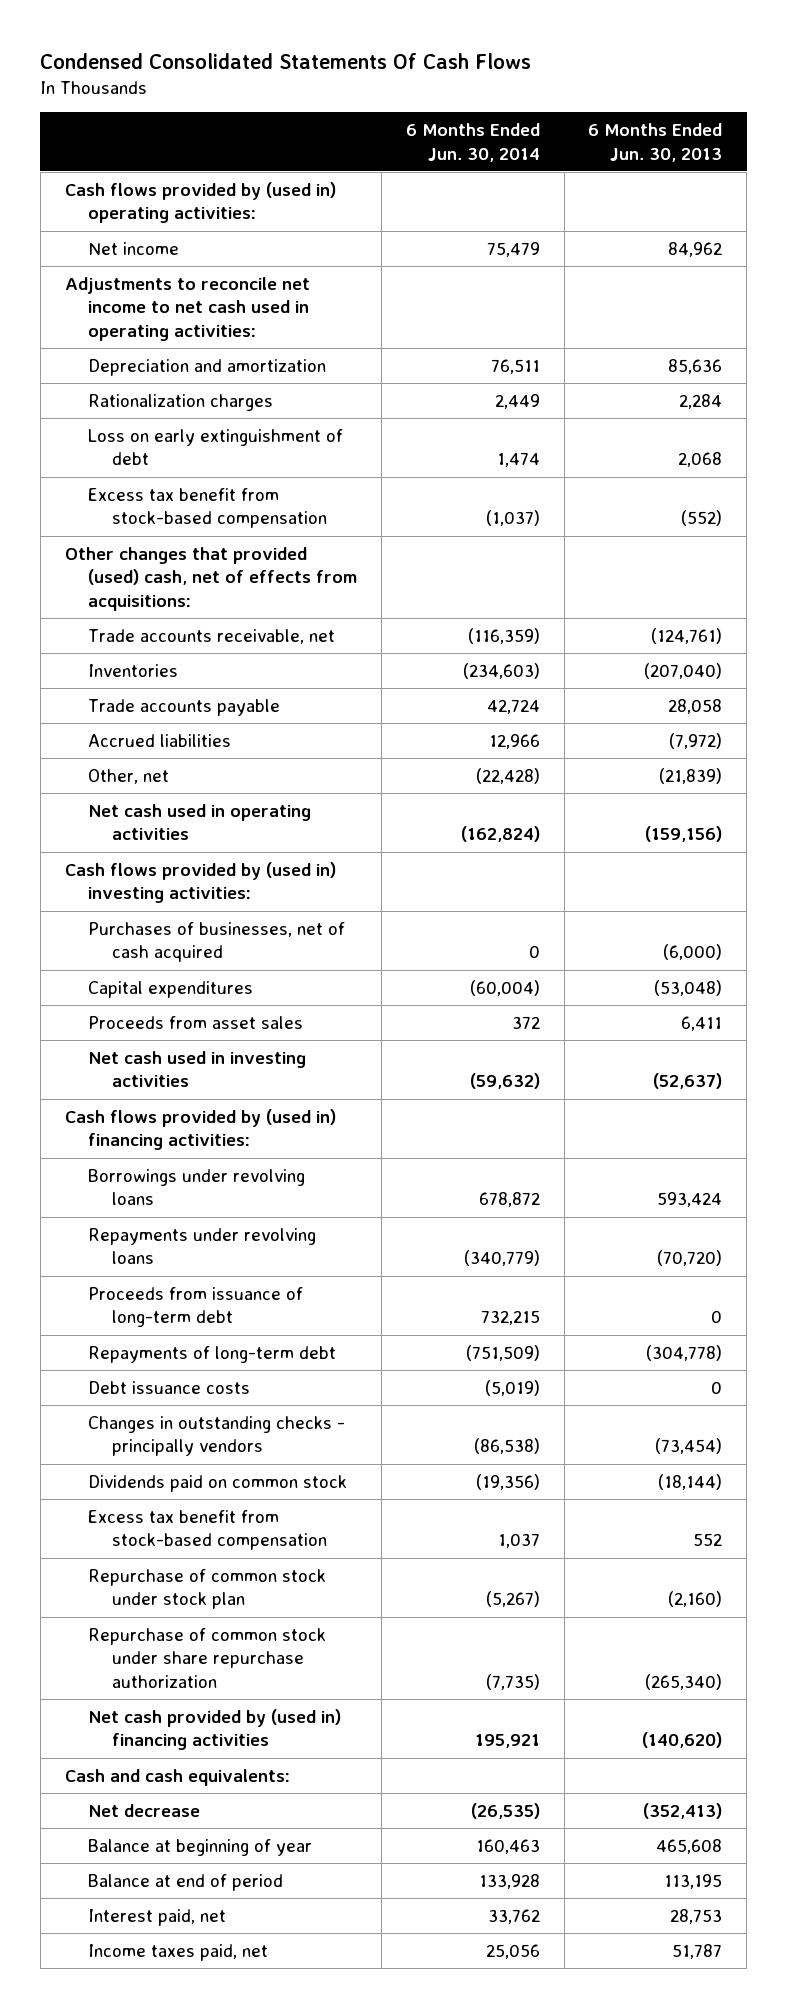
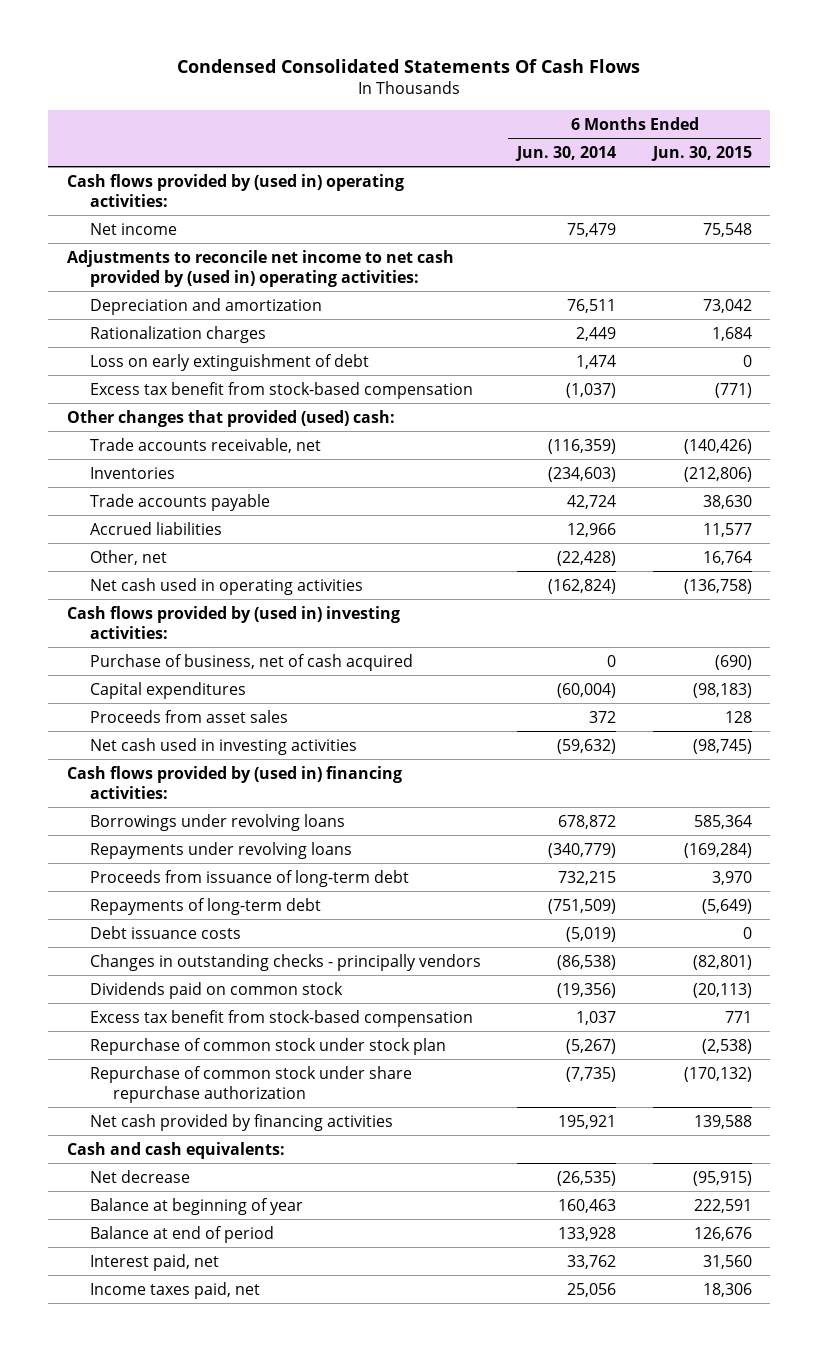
- | 6 Months Ended Jun. 30, 2014 | 6 Months Ended Jun. 30, 2013
+ | 6 Months Ended Jun. 30, 2014 | 6 Months Ended Jun. 30, 2015
- Adjustments to reconcile net income to net cash used in operating activities:
+ Adjustments to reconcile net income to net cash provided by (used in) operating activities:
- Other changes that provided (used) cash, net of effects from acquisitions:
+ Other changes that provided (used) cash:
- Purchases of businesses, net of cash acquired | 0 | (6,000)
+ Purchase of business, net of cash acquired | 0 | (690)
- Net cash provided by (used in) financing activities | 195,921 | (140,620)
+ Net cash provided by financing activities | 195,921 | 139,588

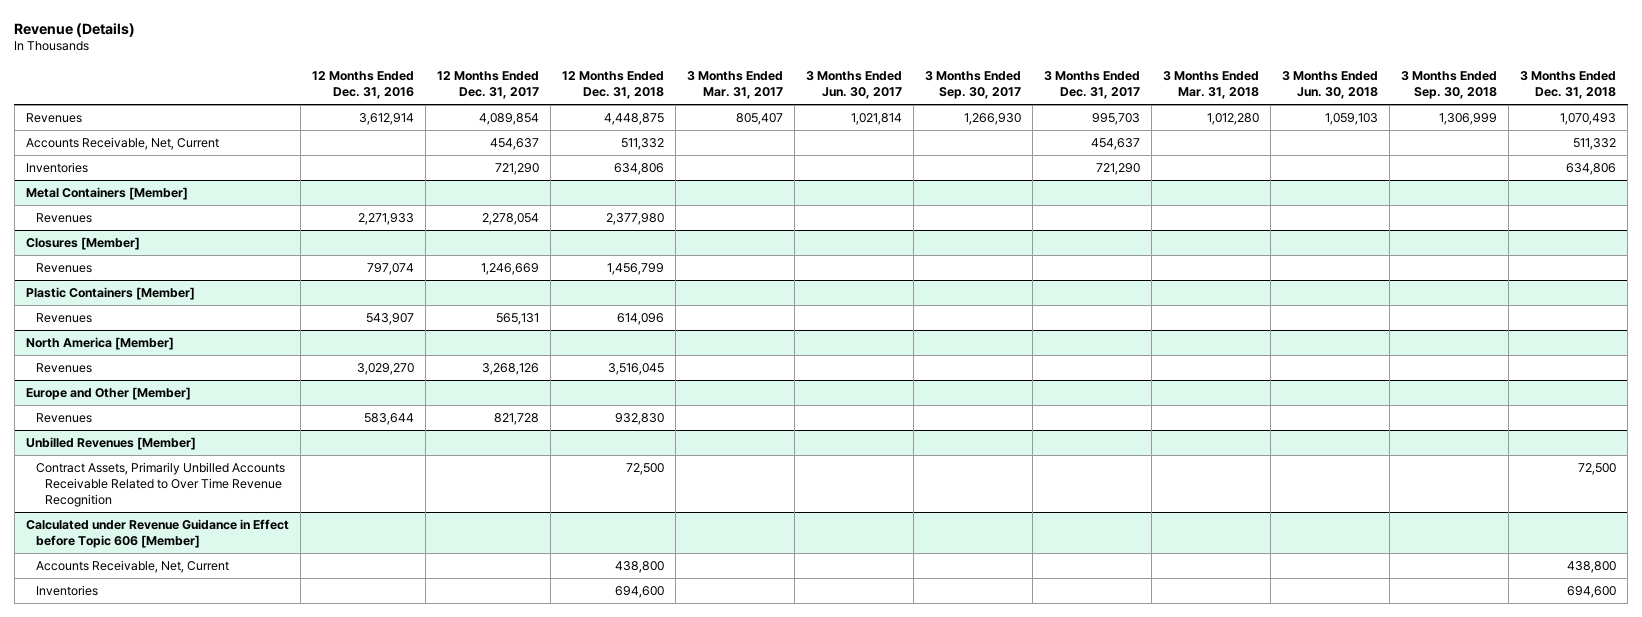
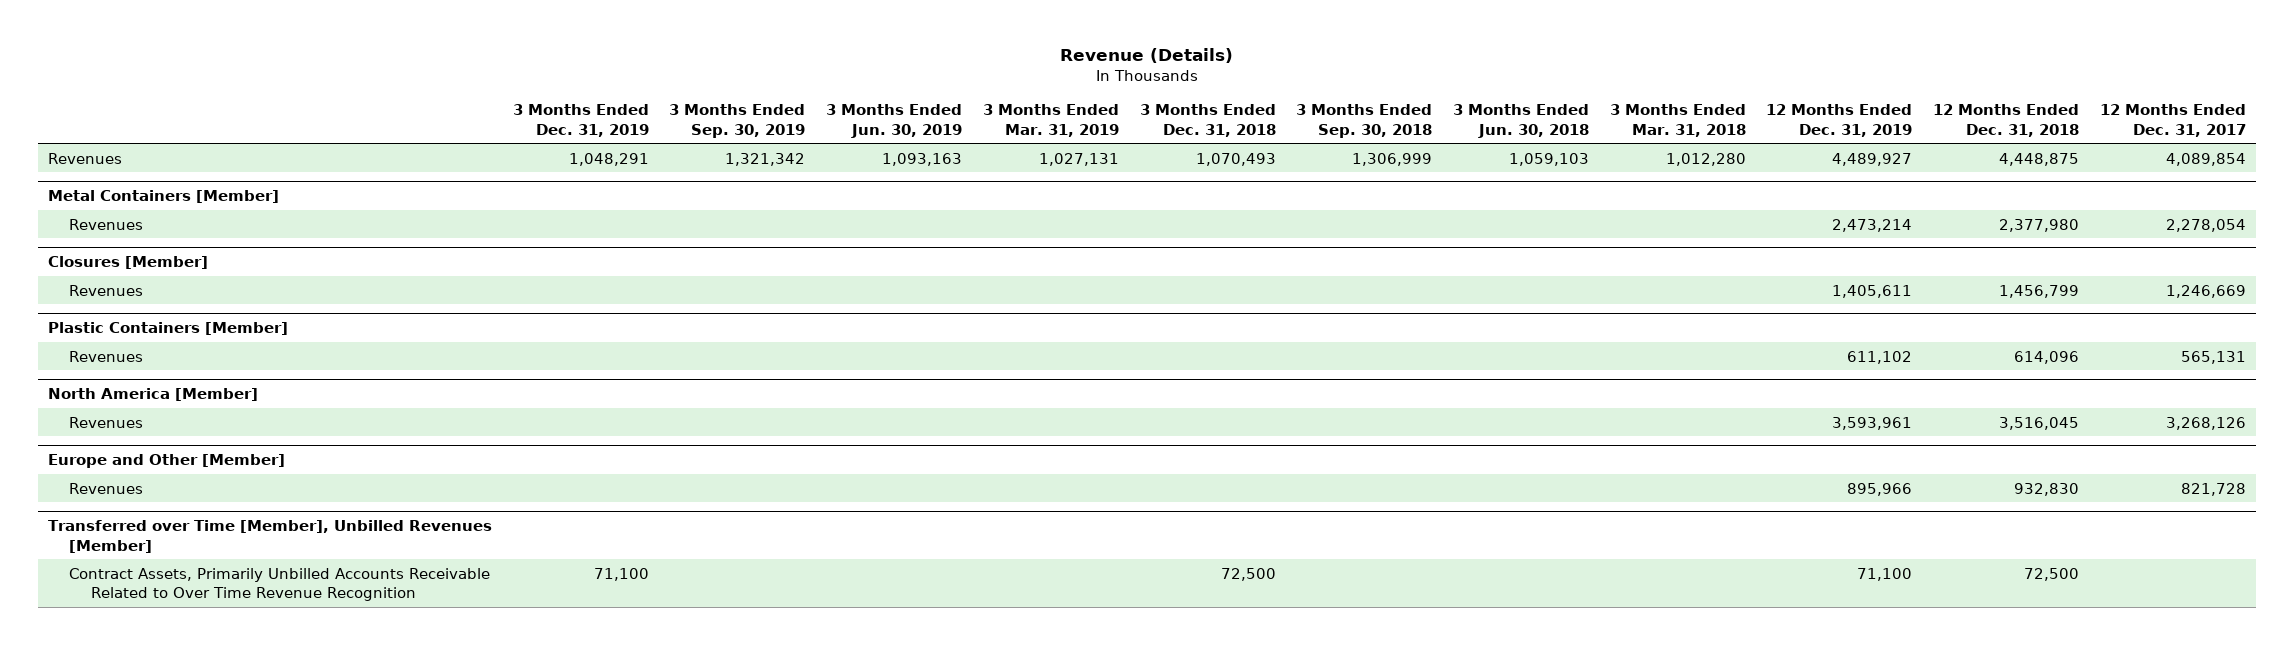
- | 12 Months Ended Dec. 31, 2016 | 12 Months Ended Dec. 31, 2017 | 12 Months Ended Dec. 31, 2018 | 3 Months Ended Mar. 31, 2017 | 3 Months Ended Jun. 30, 2017 | 3 Months Ended Sep. 30, 2017 | 3 Months Ended Dec. 31, 2017 | 3 Months Ended Mar. 31, 2018 | 3 Months Ended Jun. 30, 2018 | 3 Months Ended Sep. 30, 2018 | 3 Months Ended Dec. 31, 2018
+ | 3 Months Ended Dec. 31, 2019 | 3 Months Ended Sep. 30, 2019 | 3 Months Ended Jun. 30, 2019 | 3 Months Ended Mar. 31, 2019 | 3 Months Ended Dec. 31, 2018 | 3 Months Ended Sep. 30, 2018 | 3 Months Ended Jun. 30, 2018 | 3 Months Ended Mar. 31, 2018 | 12 Months Ended Dec. 31, 2019 | 12 Months Ended Dec. 31, 2018 | 12 Months Ended Dec. 31, 2017
- Accounts Receivable, Net, Current | | 454,637 | 511,332 | | | | 454,637 | | | | 511,332
- Inventories | | 721,290 | 634,806 | | | | 721,290 | | | | 634,806
- Unbilled Revenues [Member]
+ Transferred over Time [Member], Unbilled Revenues [Member]
- Calculated under Revenue Guidance in Effect before Topic 606 [Member]
- Accounts Receivable, Net, Current | | | 438,800 | | | | | | | | 438,800
- Inventories | | | 694,600 | | | | | | | | 694,600

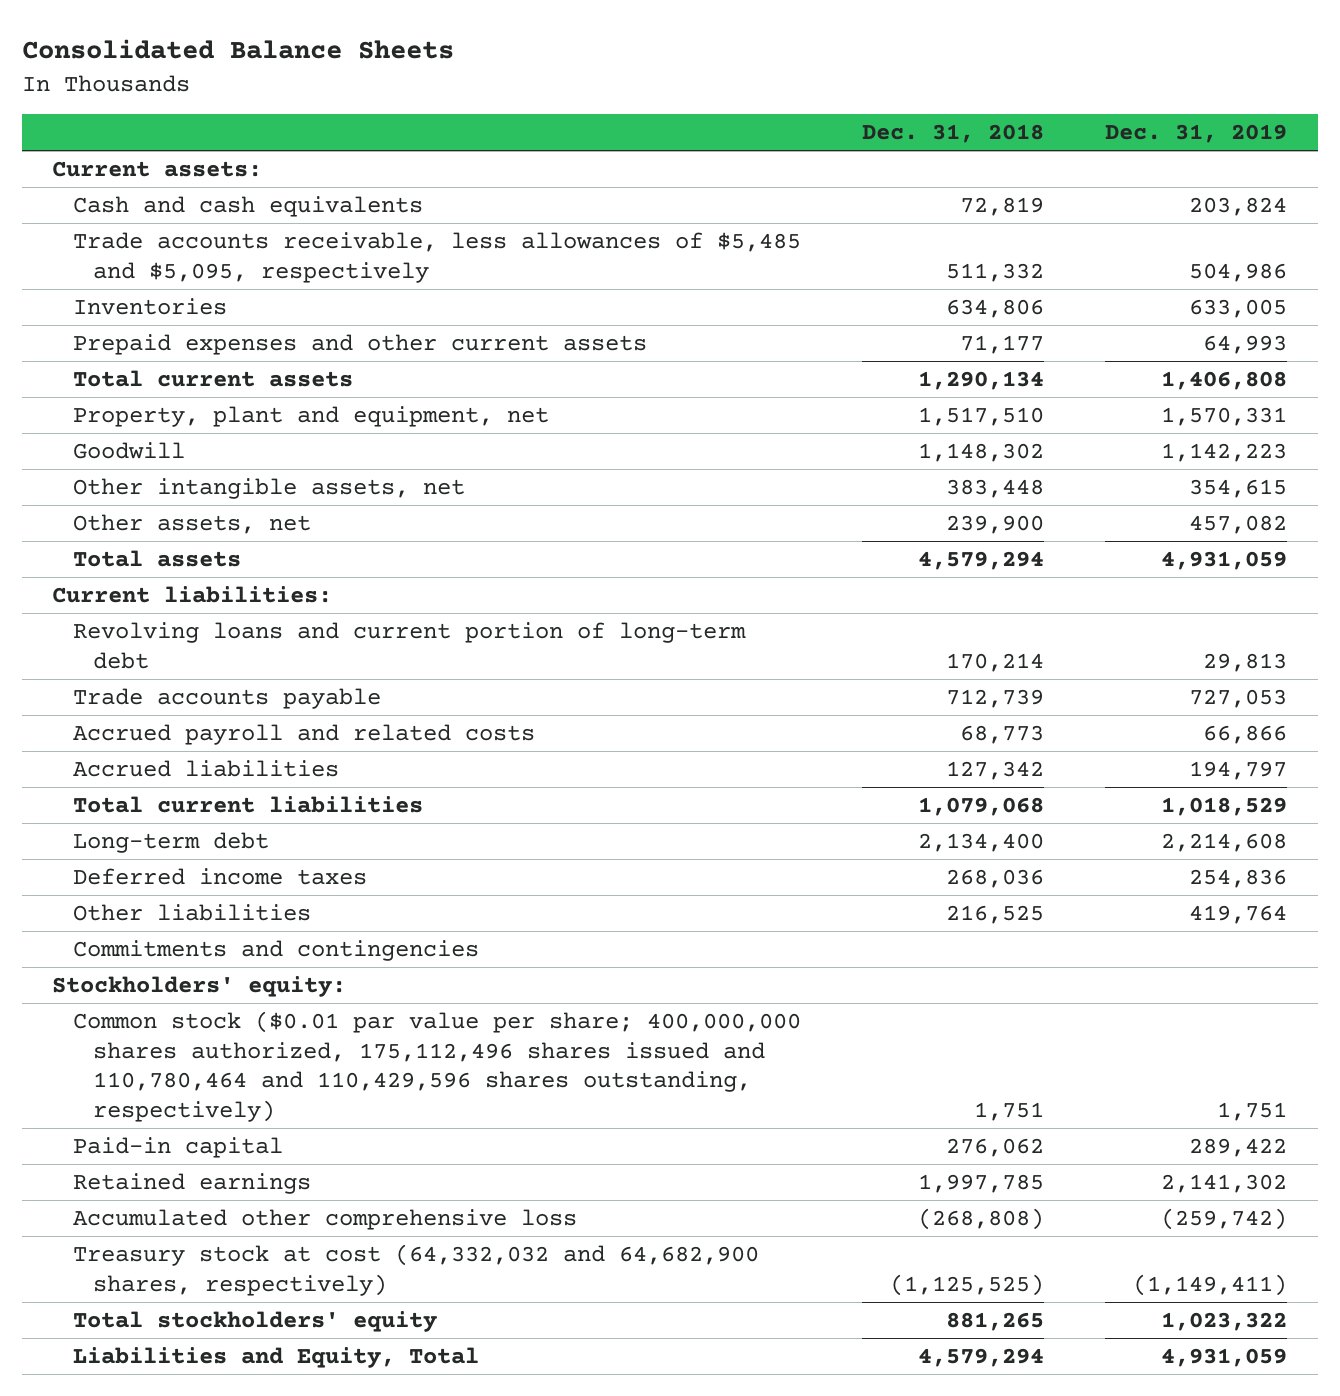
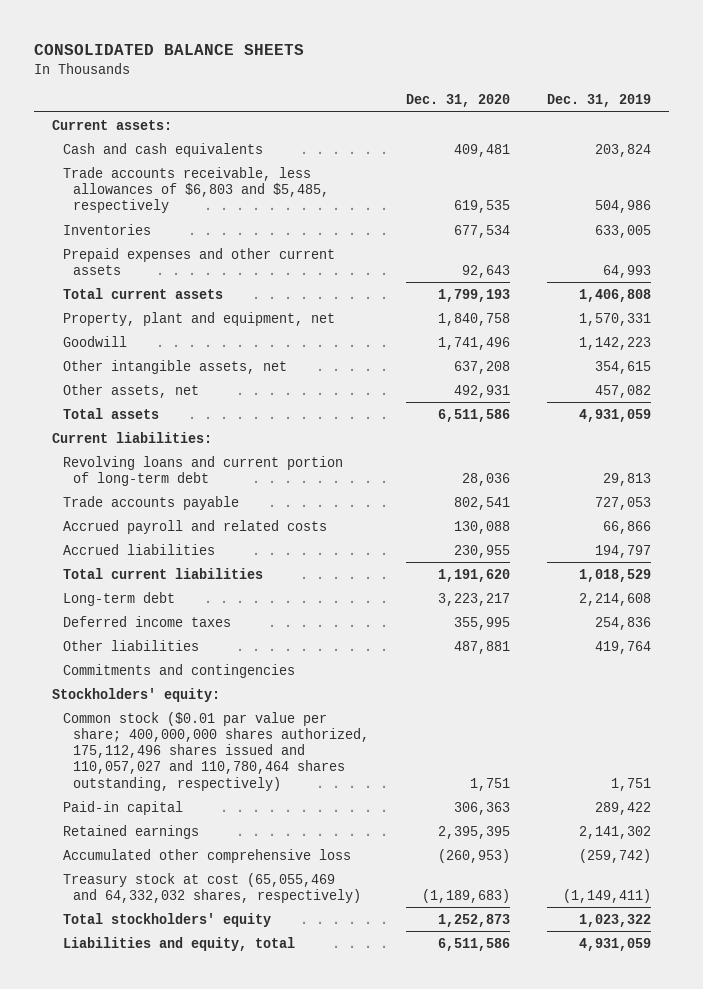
- Consolidated Balance Sheets
+ CONSOLIDATED BALANCE SHEETS
- | Dec. 31, 2018 | Dec. 31, 2019
+ | Dec. 31, 2020 | Dec. 31, 2019
- Trade accounts receivable, less allowances of $5,485 and $5,095, respectively | 511,332 | 504,986
+ Trade accounts receivable, less allowances of $6,803 and $5,485, respectively | 619,535 | 504,986
- Common stock ($0.01 par value per share; 400,000,000 shares authorized, 175,112,496 shares issued and 110,780,464 and 110,429,596 shares outstanding, respectively) | 1,751 | 1,751
+ Common stock ($0.01 par value per share; 400,000,000 shares authorized, 175,112,496 shares issued and 110,057,027 and 110,780,464 shares outstanding, respectively) | 1,751 | 1,751
- Treasury stock at cost (64,332,032 and 64,682,900 shares, respectively) | (1,125,525) | (1,149,411)
+ Treasury stock at cost (65,055,469 and 64,332,032 shares, respectively) | (1,189,683) | (1,149,411)
- Liabilities and Equity, Total | 4,579,294 | 4,931,059
+ Liabilities and equity, total | 6,511,586 | 4,931,059

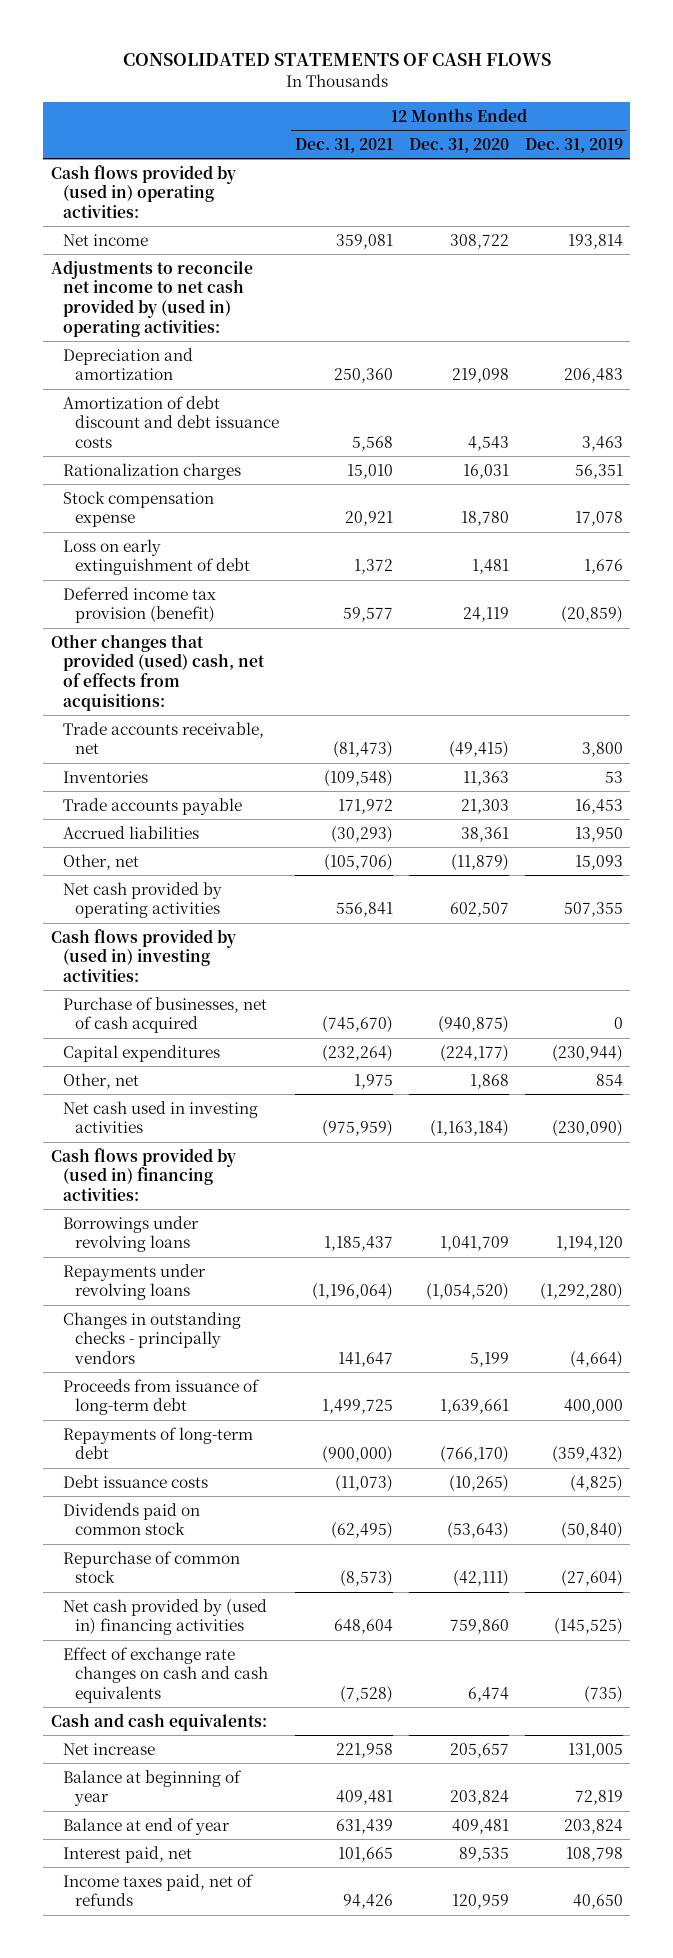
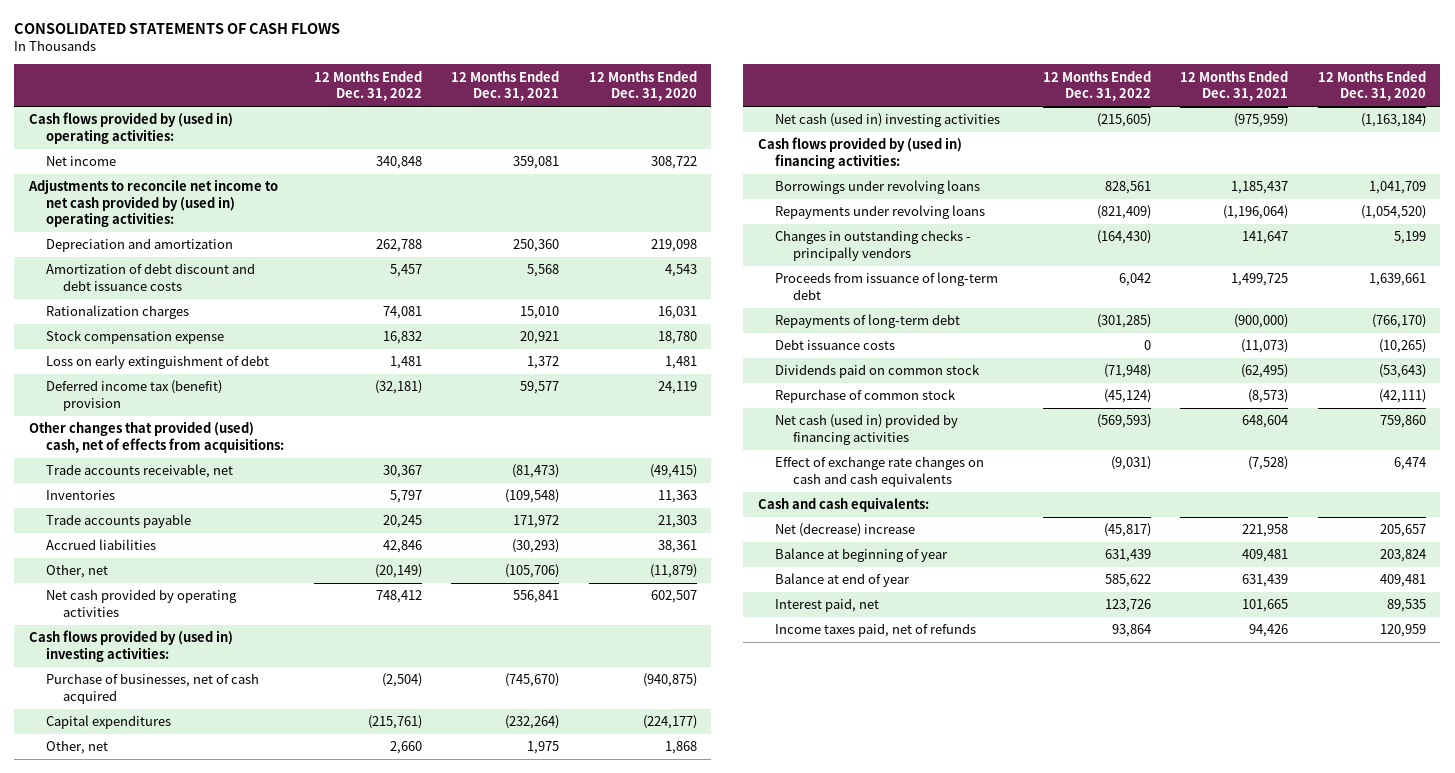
- | 12 Months Ended Dec. 31, 2021 | 12 Months Ended Dec. 31, 2020 | 12 Months Ended Dec. 31, 2019
+ | 12 Months Ended Dec. 31, 2022 | 12 Months Ended Dec. 31, 2021 | 12 Months Ended Dec. 31, 2020
- Deferred income tax provision (benefit) | 59,577 | 24,119 | (20,859)
+ Deferred income tax (benefit) provision | (32,181) | 59,577 | 24,119
- Net cash used in investing activities | (975,959) | (1,163,184) | (230,090)
+ Net cash (used in) investing activities | (215,605) | (975,959) | (1,163,184)
- Net cash provided by (used in) financing activities | 648,604 | 759,860 | (145,525)
+ Net cash (used in) provided by financing activities | (569,593) | 648,604 | 759,860
- Net increase | 221,958 | 205,657 | 131,005
+ Net (decrease) increase | (45,817) | 221,958 | 205,657

